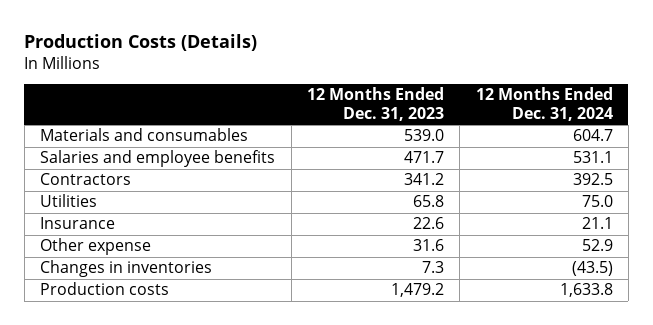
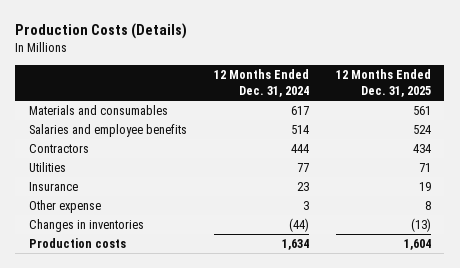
- | 12 Months Ended Dec. 31, 2023 | 12 Months Ended Dec. 31, 2024
+ | 12 Months Ended Dec. 31, 2024 | 12 Months Ended Dec. 31, 2025
- Materials and consumables | 539.0 | 604.7
- Salaries and employee benefits | 471.7 | 531.1
- Contractors | 341.2 | 392.5
- Utilities | 65.8 | 75.0
- Insurance | 22.6 | 21.1
- Other expense | 31.6 | 52.9
- Changes in inventories | 7.3 | (43.5)
- Production costs | 1,479.2 | 1,633.8
+ Materials and consumables | 617 | 561
+ Salaries and employee benefits | 514 | 524
+ Contractors | 444 | 434
+ Utilities | 77 | 71
+ Insurance | 23 | 19
+ Other expense | 3 | 8
+ Changes in inventories | (44) | (13)
+ Production costs | 1,634 | 1,604

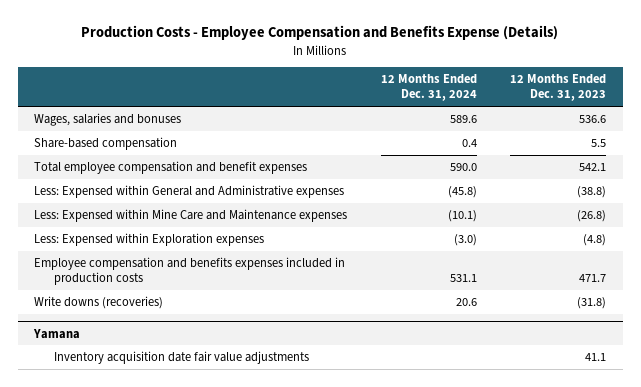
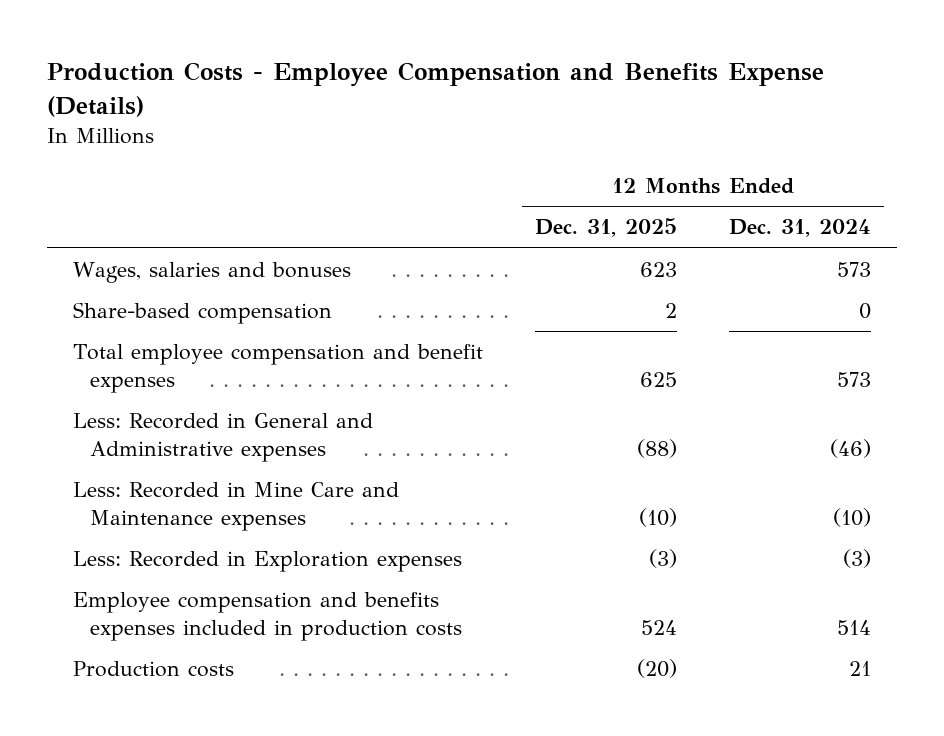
- | 12 Months Ended Dec. 31, 2024 | 12 Months Ended Dec. 31, 2023
+ | 12 Months Ended Dec. 31, 2025 | 12 Months Ended Dec. 31, 2024
- Wages, salaries and bonuses | 589.6 | 536.6
- Share-based compensation | 0.4 | 5.5
- Total employee compensation and benefit expenses | 590.0 | 542.1
- Less: Expensed within General and Administrative expenses | (45.8) | (38.8)
- Less: Expensed within Mine Care and Maintenance expenses | (10.1) | (26.8)
- Less: Expensed within Exploration expenses | (3.0) | (4.8)
- Employee compensation and benefits expenses included in production costs | 531.1 | 471.7
- Write downs (recoveries) | 20.6 | (31.8)
- Yamana
- Inventory acquisition date fair value adjustments | | 41.1
+ Wages, salaries and bonuses | 623 | 573
+ Share-based compensation | 2 | 0
+ Total employee compensation and benefit expenses | 625 | 573
+ Less: Recorded in General and Administrative expenses | (88) | (46)
+ Less: Recorded in Mine Care and Maintenance expenses | (10) | (10)
+ Less: Recorded in Exploration expenses | (3) | (3)
+ Employee compensation and benefits expenses included in production costs | 524 | 514
+ Production costs | (20) | 21

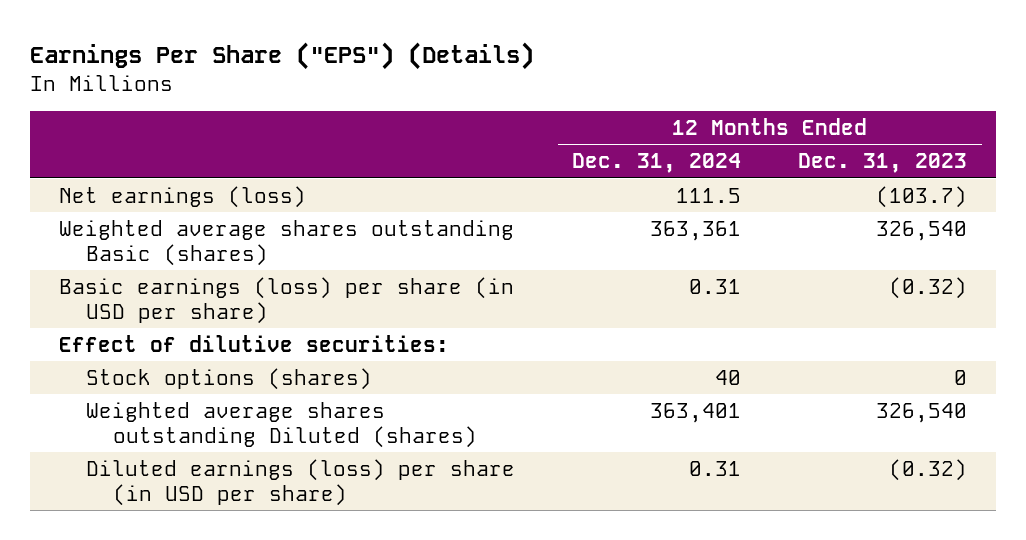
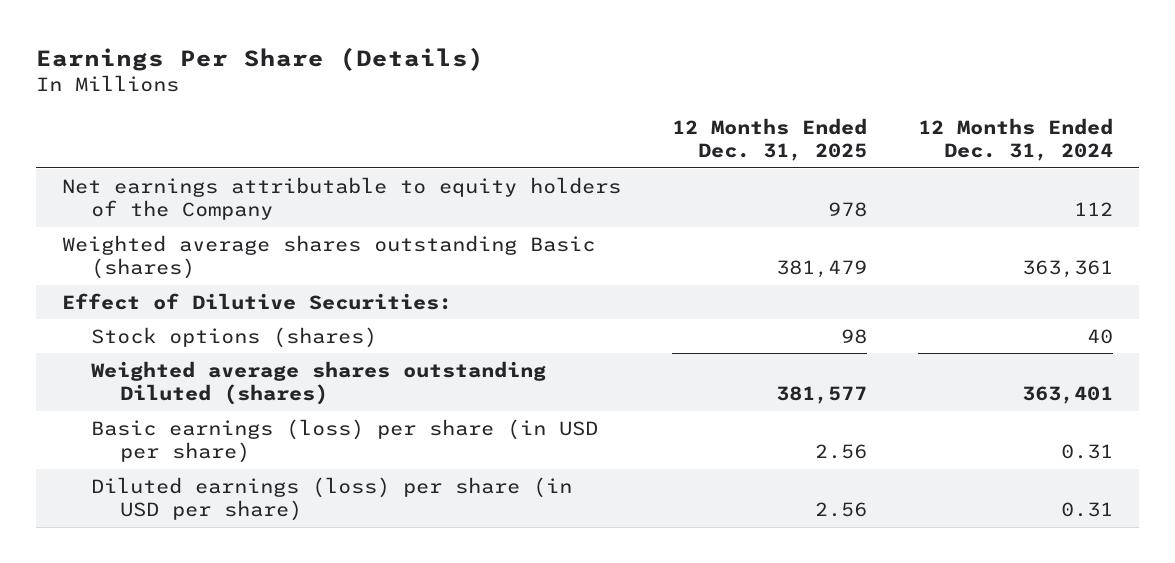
- Earnings Per Share ("EPS") (Details)
+ Earnings Per Share (Details)
- | 12 Months Ended Dec. 31, 2024 | 12 Months Ended Dec. 31, 2023
+ | 12 Months Ended Dec. 31, 2025 | 12 Months Ended Dec. 31, 2024
- Net earnings (loss) | 111.5 | (103.7)
+ Net earnings attributable to equity holders of the Company | 978 | 112
- Effect of dilutive securities:
+ Effect of Dilutive Securities:
moved down: Basic earnings (loss) per share (in USD per share) | 2.56 | 0.31

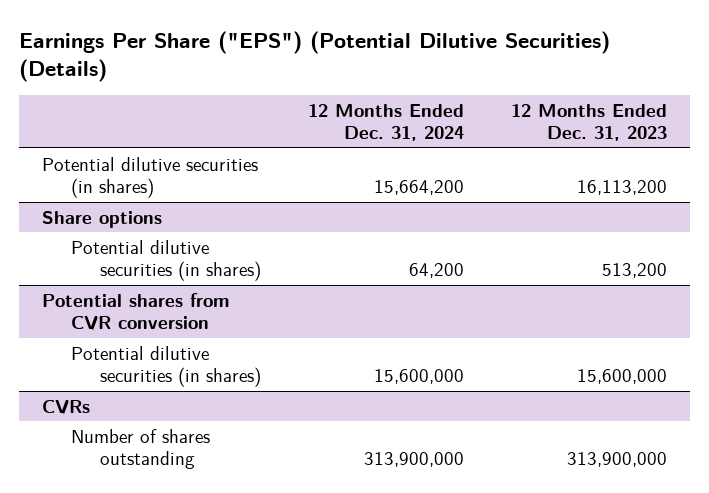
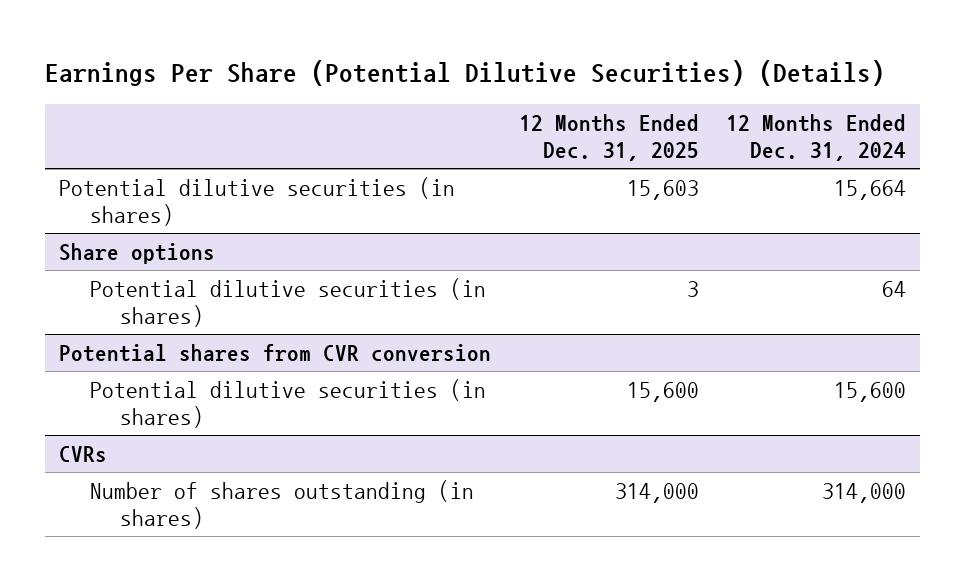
- Earnings Per Share ("EPS") (Potential Dilutive Securities) (Details)
+ Earnings Per Share (Potential Dilutive Securities) (Details)
- | 12 Months Ended Dec. 31, 2024 | 12 Months Ended Dec. 31, 2023
+ | 12 Months Ended Dec. 31, 2025 | 12 Months Ended Dec. 31, 2024
- Potential dilutive securities (in shares) | 15,664,200 | 16,113,200
+ Potential dilutive securities (in shares) | 15,603 | 15,664
@ Share options
- Potential dilutive securities (in shares) | 64,200 | 513,200
+ Potential dilutive securities (in shares) | 3 | 64
@ Potential shares from CVR conversion
- Potential dilutive securities (in shares) | 15,600,000 | 15,600,000
+ Potential dilutive securities (in shares) | 15,600 | 15,600
@ CVRs
- Number of shares outstanding | 313,900,000 | 313,900,000
+ Number of shares outstanding (in shares) | 314,000 | 314,000

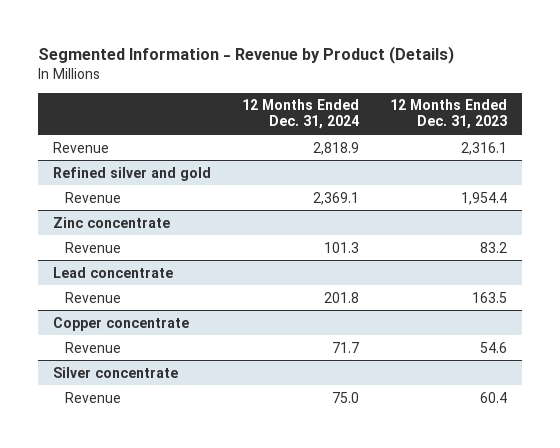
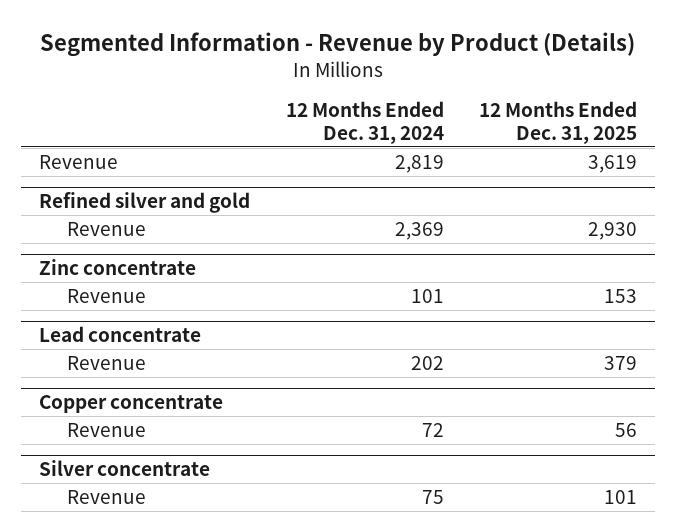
- | 12 Months Ended Dec. 31, 2024 | 12 Months Ended Dec. 31, 2023
+ | 12 Months Ended Dec. 31, 2024 | 12 Months Ended Dec. 31, 2025
- Revenue | 2,818.9 | 2,316.1
+ Revenue | 2,819 | 3,619
@ Refined silver and gold
- Revenue | 2,369.1 | 1,954.4
+ Revenue | 2,369 | 2,930
@ Zinc concentrate
- Revenue | 101.3 | 83.2
+ Revenue | 101 | 153
@ Lead concentrate
- Revenue | 201.8 | 163.5
+ Revenue | 202 | 379
@ Copper concentrate
- Revenue | 71.7 | 54.6
+ Revenue | 72 | 56
@ Silver concentrate
- Revenue | 75.0 | 60.4
+ Revenue | 75 | 101

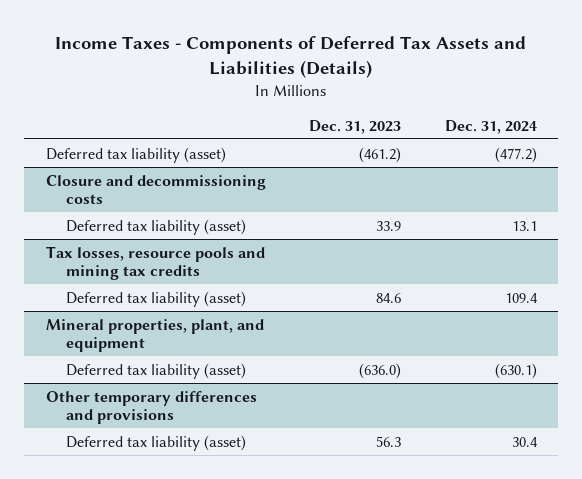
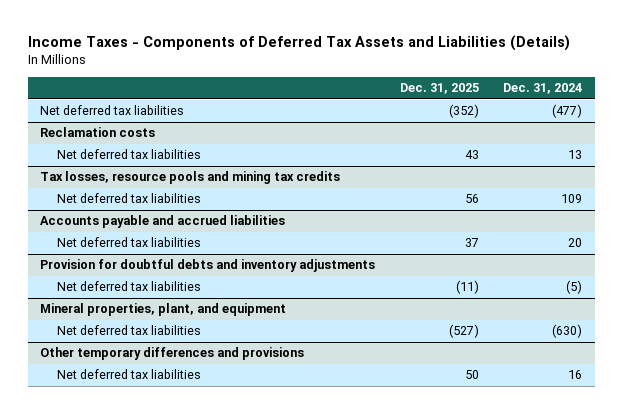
- | Dec. 31, 2023 | Dec. 31, 2024
+ | Dec. 31, 2025 | Dec. 31, 2024
- Deferred tax liability (asset) | (461.2) | (477.2)
- Closure and decommissioning costs
- Deferred tax liability (asset) | 33.9 | 13.1
+ Net deferred tax liabilities | (352) | (477)
+ Reclamation costs
+ Net deferred tax liabilities | 43 | 13
@ Tax losses, resource pools and mining tax credits
- Deferred tax liability (asset) | 84.6 | 109.4
+ Net deferred tax liabilities | 56 | 109
+ Accounts payable and accrued liabilities
+ Net deferred tax liabilities | 37 | 20
+ Provision for doubtful debts and inventory adjustments
+ Net deferred tax liabilities | (11) | (5)
@ Mineral properties, plant, and equipment
- Deferred tax liability (asset) | (636.0) | (630.1)
+ Net deferred tax liabilities | (527) | (630)
@ Other temporary differences and provisions
- Deferred tax liability (asset) | 56.3 | 30.4
+ Net deferred tax liabilities | 50 | 16

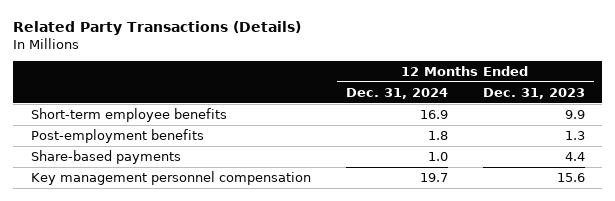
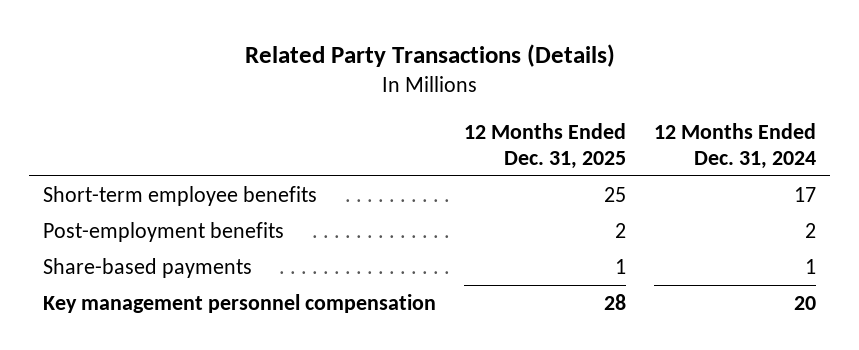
- | 12 Months Ended Dec. 31, 2024 | 12 Months Ended Dec. 31, 2023
+ | 12 Months Ended Dec. 31, 2025 | 12 Months Ended Dec. 31, 2024
- Short-term employee benefits | 16.9 | 9.9
- Post-employment benefits | 1.8 | 1.3
- Share-based payments | 1.0 | 4.4
- Key management personnel compensation | 19.7 | 15.6
+ Short-term employee benefits | 25 | 17
+ Post-employment benefits | 2 | 2
+ Share-based payments | 1 | 1
+ Key management personnel compensation | 28 | 20

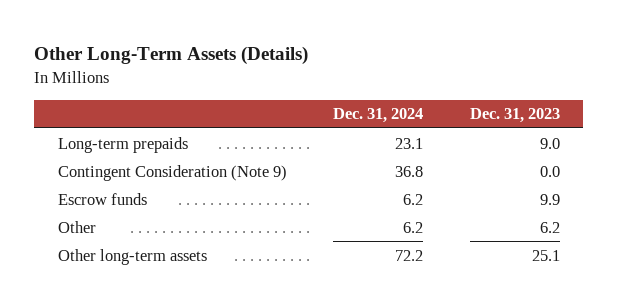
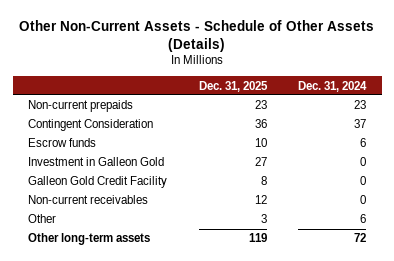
- Other Long-Term Assets (Details)
+ Other Non-Current Assets - Schedule of Other Assets (Details)
- | Dec. 31, 2024 | Dec. 31, 2023
+ | Dec. 31, 2025 | Dec. 31, 2024
- Long-term prepaids | 23.1 | 9.0
- Contingent Consideration (Note 9) | 36.8 | 0.0
- Escrow funds | 6.2 | 9.9
- Other | 6.2 | 6.2
- Other long-term assets | 72.2 | 25.1
+ Non-current prepaids | 23 | 23
+ Contingent Consideration | 36 | 37
+ Escrow funds | 10 | 6
+ Investment in Galleon Gold | 27 | 0
+ Galleon Gold Credit Facility | 8 | 0
+ Non-current receivables | 12 | 0
+ Other | 3 | 6
+ Other long-term assets | 119 | 72

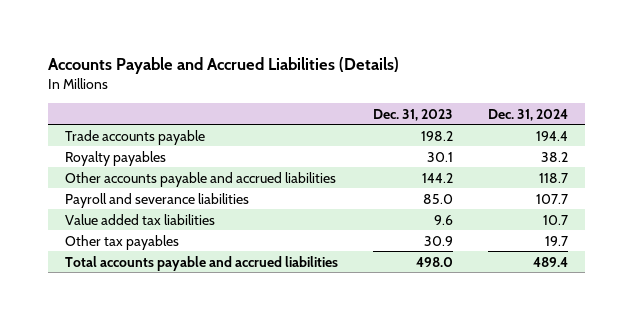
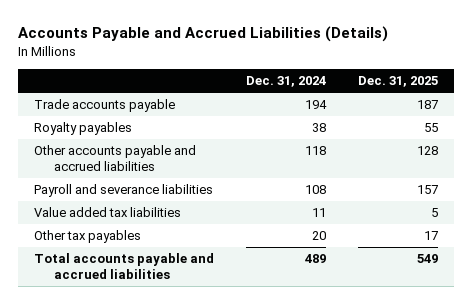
- | Dec. 31, 2023 | Dec. 31, 2024
+ | Dec. 31, 2024 | Dec. 31, 2025
- Trade accounts payable | 198.2 | 194.4
- Royalty payables | 30.1 | 38.2
- Other accounts payable and accrued liabilities | 144.2 | 118.7
- Payroll and severance liabilities | 85.0 | 107.7
- Value added tax liabilities | 9.6 | 10.7
- Other tax payables | 30.9 | 19.7
- Total accounts payable and accrued liabilities | 498.0 | 489.4
+ Trade accounts payable | 194 | 187
+ Royalty payables | 38 | 55
+ Other accounts payable and accrued liabilities | 118 | 128
+ Payroll and severance liabilities | 108 | 157
+ Value added tax liabilities | 11 | 5
+ Other tax payables | 20 | 17
+ Total accounts payable and accrued liabilities | 489 | 549

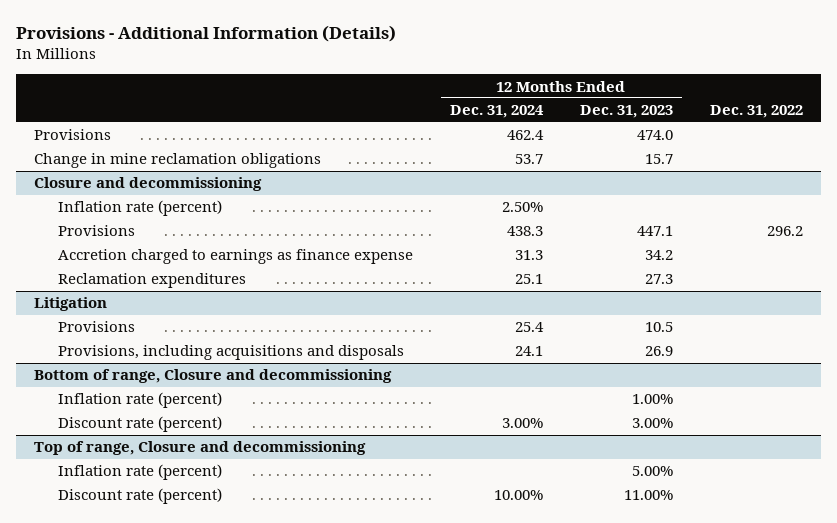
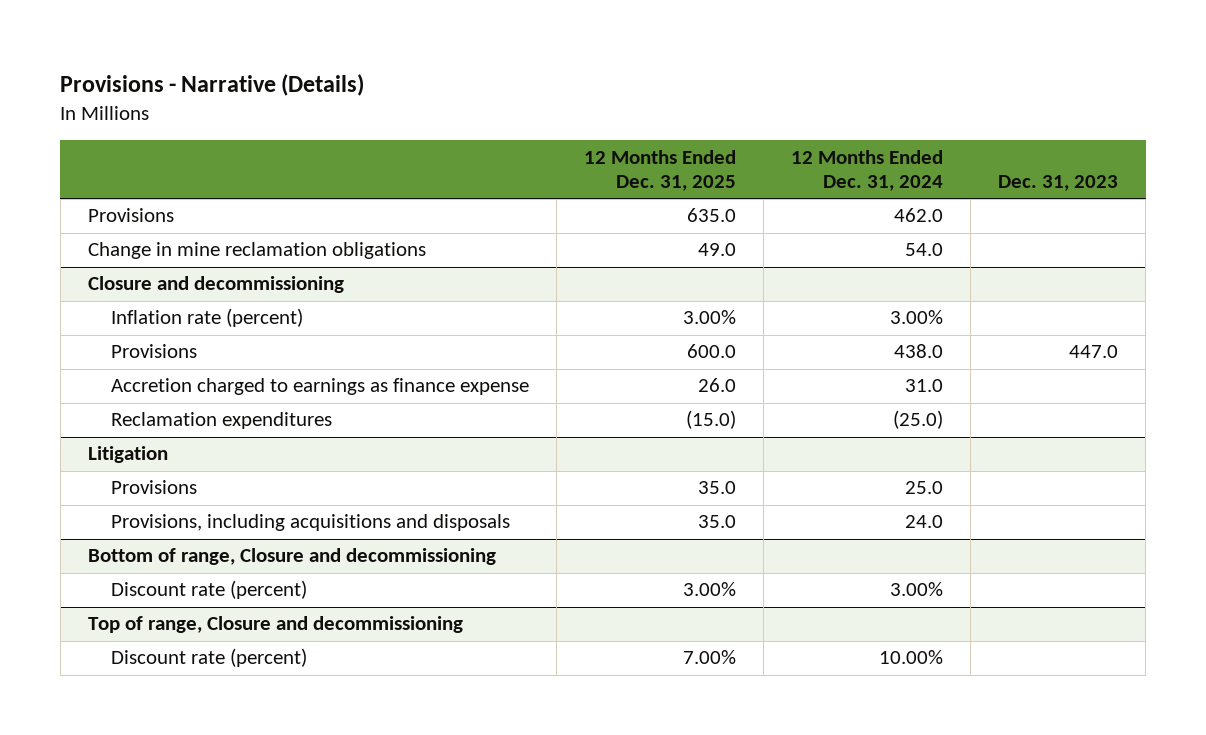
- Provisions - Additional Information (Details)
+ Provisions - Narrative (Details)
- | 12 Months Ended Dec. 31, 2024 | 12 Months Ended Dec. 31, 2023 | Dec. 31, 2022
+ | 12 Months Ended Dec. 31, 2025 | 12 Months Ended Dec. 31, 2024 | Dec. 31, 2023
- Provisions | 462.4 | 474.0 |
- Change in mine reclamation obligations | 53.7 | 15.7 |
+ Provisions | 635.0 | 462.0 |
+ Change in mine reclamation obligations | 49.0 | 54.0 |
@ Closure and decommissioning
- Inflation rate (percent) | 2.50% | |
- Provisions | 438.3 | 447.1 | 296.2
- Accretion charged to earnings as finance expense | 31.3 | 34.2 |
- Reclamation expenditures | 25.1 | 27.3 |
+ Inflation rate (percent) | 3.00% | 3.00% |
+ Provisions | 600.0 | 438.0 | 447.0
+ Accretion charged to earnings as finance expense | 26.0 | 31.0 |
+ Reclamation expenditures | (15.0) | (25.0) |
@ Litigation
- Provisions | 25.4 | 10.5 |
- Provisions, including acquisitions and disposals | 24.1 | 26.9 |
+ Provisions | 35.0 | 25.0 |
+ Provisions, including acquisitions and disposals | 35.0 | 24.0 |
@ Bottom of range, Closure and decommissioning
- Inflation rate (percent) | | 1.00% |
@ Top of range, Closure and decommissioning
- Inflation rate (percent) | | 5.00% |

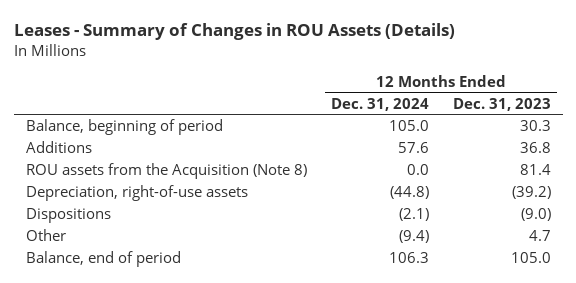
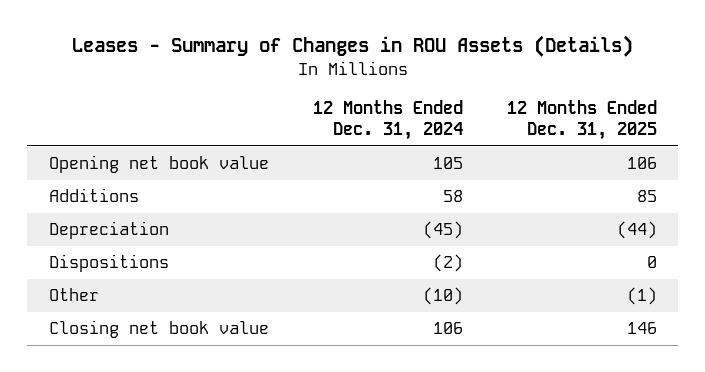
- | 12 Months Ended Dec. 31, 2024 | 12 Months Ended Dec. 31, 2023
+ | 12 Months Ended Dec. 31, 2024 | 12 Months Ended Dec. 31, 2025
- Balance, beginning of period | 105.0 | 30.3
- Additions | 57.6 | 36.8
- ROU assets from the Acquisition (Note 8) | 0.0 | 81.4
- Depreciation, right-of-use assets | (44.8) | (39.2)
- Dispositions | (2.1) | (9.0)
- Other | (9.4) | 4.7
- Balance, end of period | 106.3 | 105.0
+ Opening net book value | 105 | 106
+ Additions | 58 | 85
+ Depreciation | (45) | (44)
+ Dispositions | (2) | 0
+ Other | (10) | (1)
+ Closing net book value | 106 | 146

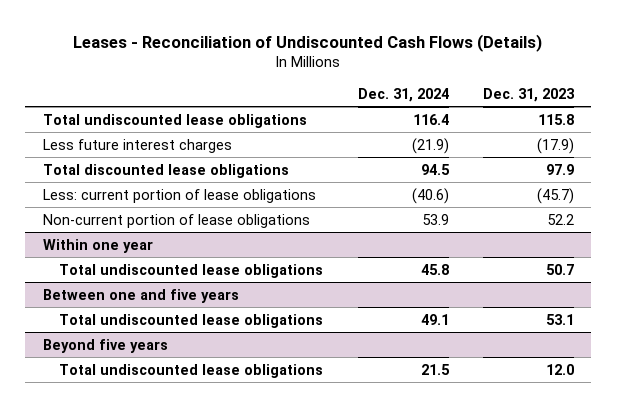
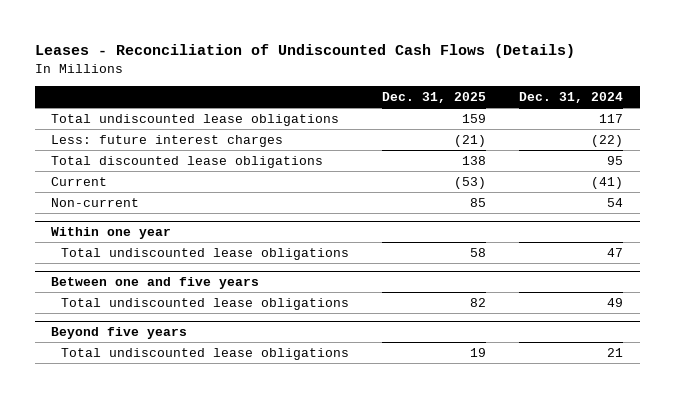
- | Dec. 31, 2024 | Dec. 31, 2023
+ | Dec. 31, 2025 | Dec. 31, 2024
- Total undiscounted lease obligations | 116.4 | 115.8
- Less future interest charges | (21.9) | (17.9)
- Total discounted lease obligations | 94.5 | 97.9
- Less: current portion of lease obligations | (40.6) | (45.7)
- Non-current portion of lease obligations | 53.9 | 52.2
+ Total undiscounted lease obligations | 159 | 117
+ Less: future interest charges | (21) | (22)
+ Total discounted lease obligations | 138 | 95
+ Current | (53) | (41)
+ Non-current | 85 | 54
@ Within one year
- Total undiscounted lease obligations | 45.8 | 50.7
+ Total undiscounted lease obligations | 58 | 47
@ Between one and five years
- Total undiscounted lease obligations | 49.1 | 53.1
+ Total undiscounted lease obligations | 82 | 49
@ Beyond five years
- Total undiscounted lease obligations | 21.5 | 12.0
+ Total undiscounted lease obligations | 19 | 21

